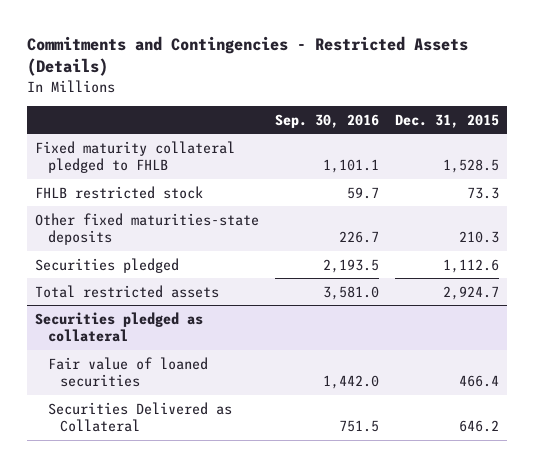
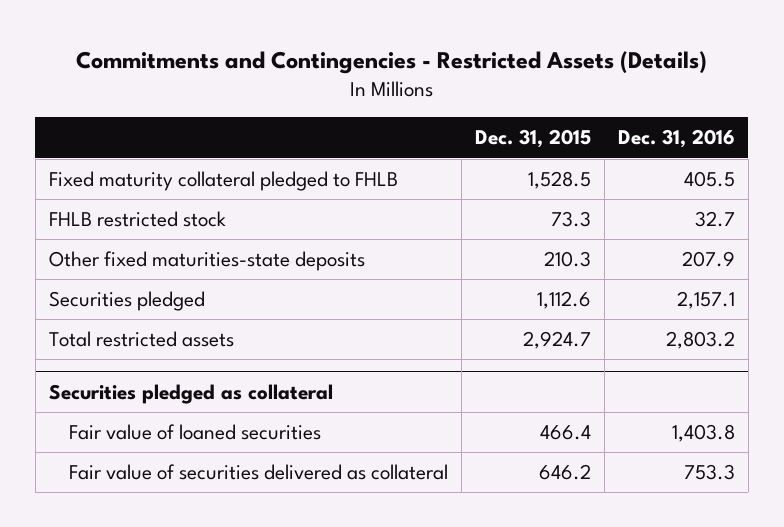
- | Sep. 30, 2016 | Dec. 31, 2015
+ | Dec. 31, 2015 | Dec. 31, 2016
@ Securities pledged as collateral
- Securities Delivered as Collateral | 751.5 | 646.2
+ Fair value of securities delivered as collateral | 646.2 | 753.3

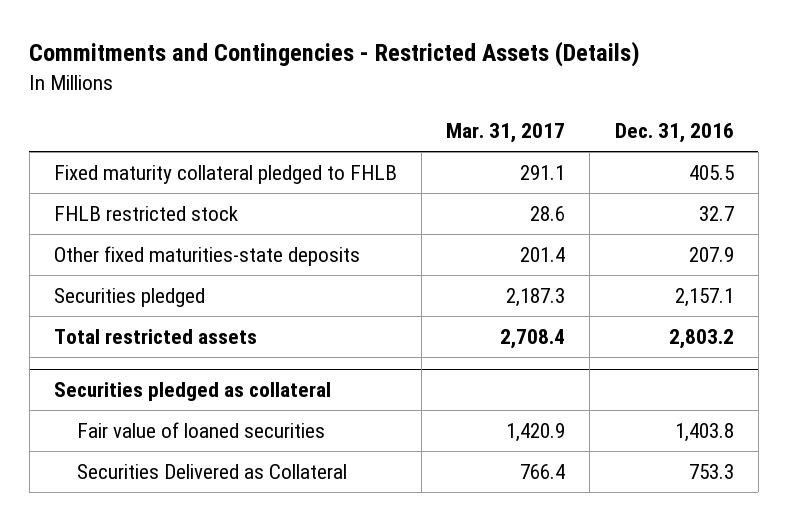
- | Dec. 31, 2015 | Dec. 31, 2016
+ | Mar. 31, 2017 | Dec. 31, 2016
@ Securities pledged as collateral
- Fair value of securities delivered as collateral | 646.2 | 753.3
+ Securities Delivered as Collateral | 766.4 | 753.3

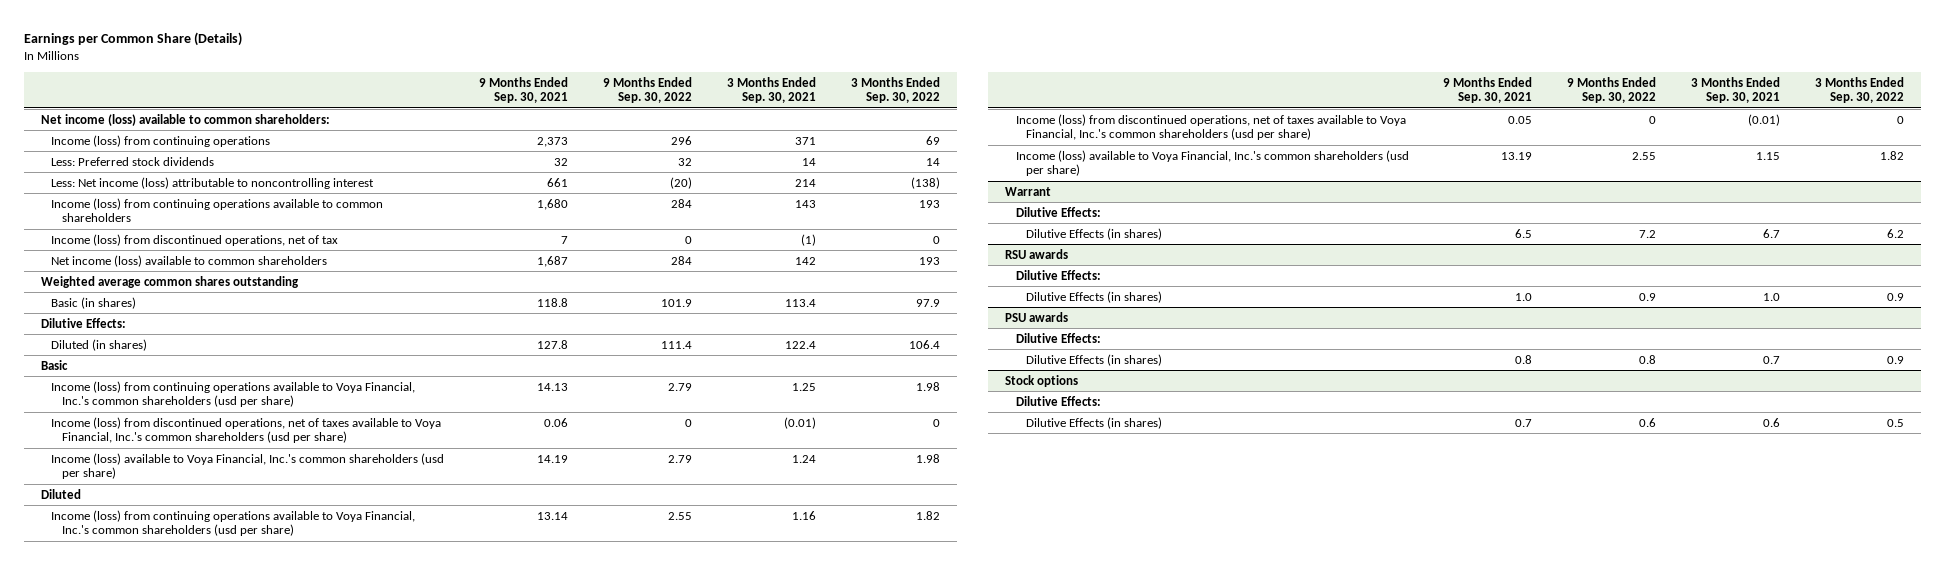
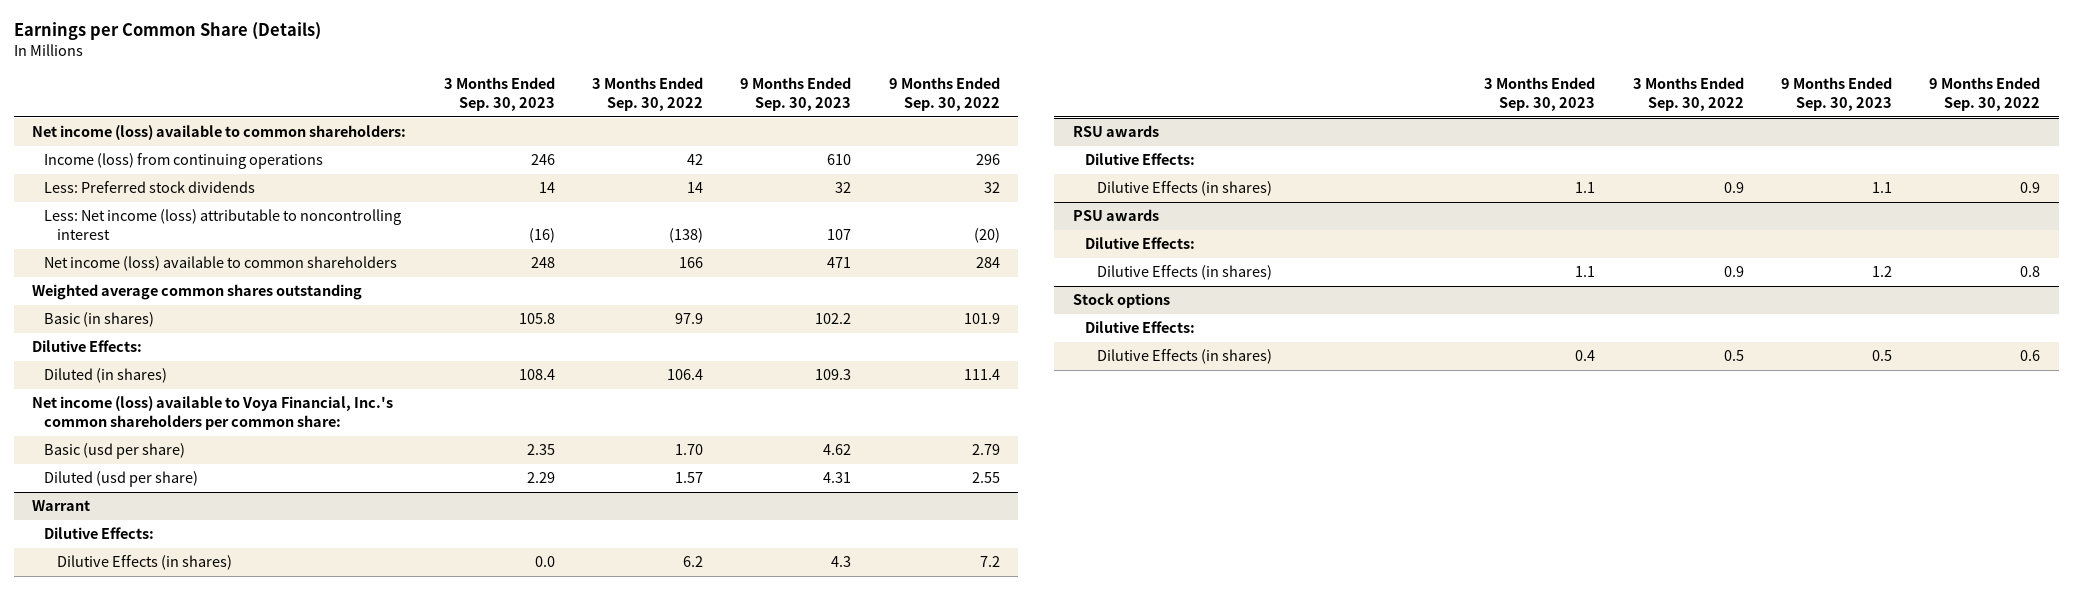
- | 9 Months Ended Sep. 30, 2021 | 9 Months Ended Sep. 30, 2022 | 3 Months Ended Sep. 30, 2021 | 3 Months Ended Sep. 30, 2022
+ | 3 Months Ended Sep. 30, 2023 | 3 Months Ended Sep. 30, 2022 | 9 Months Ended Sep. 30, 2023 | 9 Months Ended Sep. 30, 2022
- Income (loss) from continuing operations | 2,373 | 296 | 371 | 69
+ Income (loss) from continuing operations | 246 | 42 | 610 | 296
- Income (loss) from continuing operations available to common shareholders | 1,680 | 284 | 143 | 193
- Income (loss) from discontinued operations, net of tax | 7 | 0 | (1) | 0
- Net income (loss) available to common shareholders | 1,687 | 284 | 142 | 193
+ Net income (loss) available to common shareholders | 248 | 166 | 471 | 284
- Basic
- Income (loss) from continuing operations available to Voya Financial, Inc.'s common shareholders (usd per share) | 14.13 | 2.79 | 1.25 | 1.98
- Income (loss) from discontinued operations, net of taxes available to Voya Financial, Inc.'s common shareholders (usd per share) | 0.06 | 0 | (0.01) | 0
- Income (loss) available to Voya Financial, Inc.'s common shareholders (usd per share) | 14.19 | 2.79 | 1.24 | 1.98
- Diluted
- Income (loss) from continuing operations available to Voya Financial, Inc.'s common shareholders (usd per share) | 13.14 | 2.55 | 1.16 | 1.82
- Income (loss) from discontinued operations, net of taxes available to Voya Financial, Inc.'s common shareholders (usd per share) | 0.05 | 0 | (0.01) | 0
- Income (loss) available to Voya Financial, Inc.'s common shareholders (usd per share) | 13.19 | 2.55 | 1.15 | 1.82
+ Net income (loss) available to Voya Financial, Inc.'s common shareholders per common share:
+ Basic (usd per share) | 2.35 | 1.70 | 4.62 | 2.79
+ Diluted (usd per share) | 2.29 | 1.57 | 4.31 | 2.55

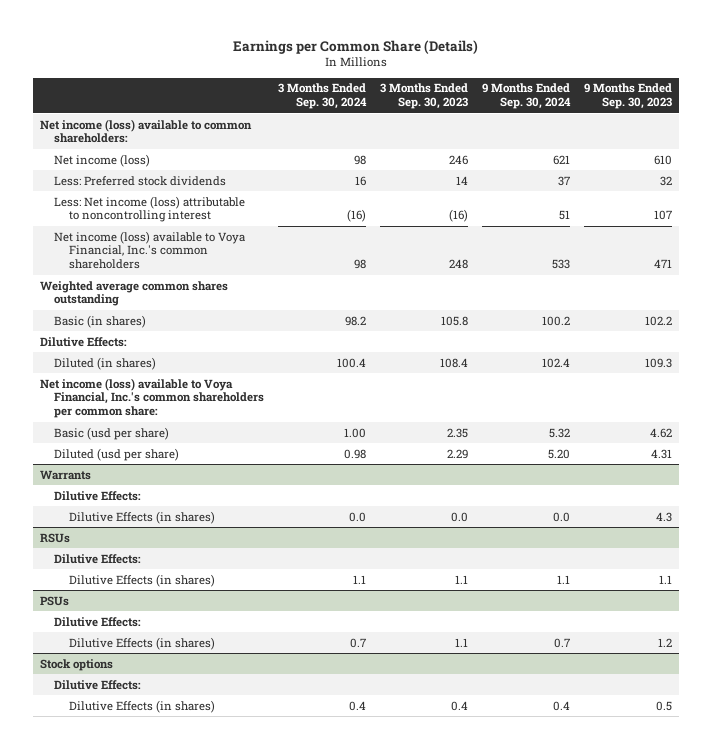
- | 3 Months Ended Sep. 30, 2023 | 3 Months Ended Sep. 30, 2022 | 9 Months Ended Sep. 30, 2023 | 9 Months Ended Sep. 30, 2022
+ | 3 Months Ended Sep. 30, 2024 | 3 Months Ended Sep. 30, 2023 | 9 Months Ended Sep. 30, 2024 | 9 Months Ended Sep. 30, 2023
- Income (loss) from continuing operations | 246 | 42 | 610 | 296
+ Net income (loss) | 98 | 246 | 621 | 610
- Net income (loss) available to common shareholders | 248 | 166 | 471 | 284
+ Net income (loss) available to Voya Financial, Inc.'s common shareholders | 98 | 248 | 533 | 471
- Warrant
+ Warrants
- RSU awards
+ RSUs
- PSU awards
+ PSUs

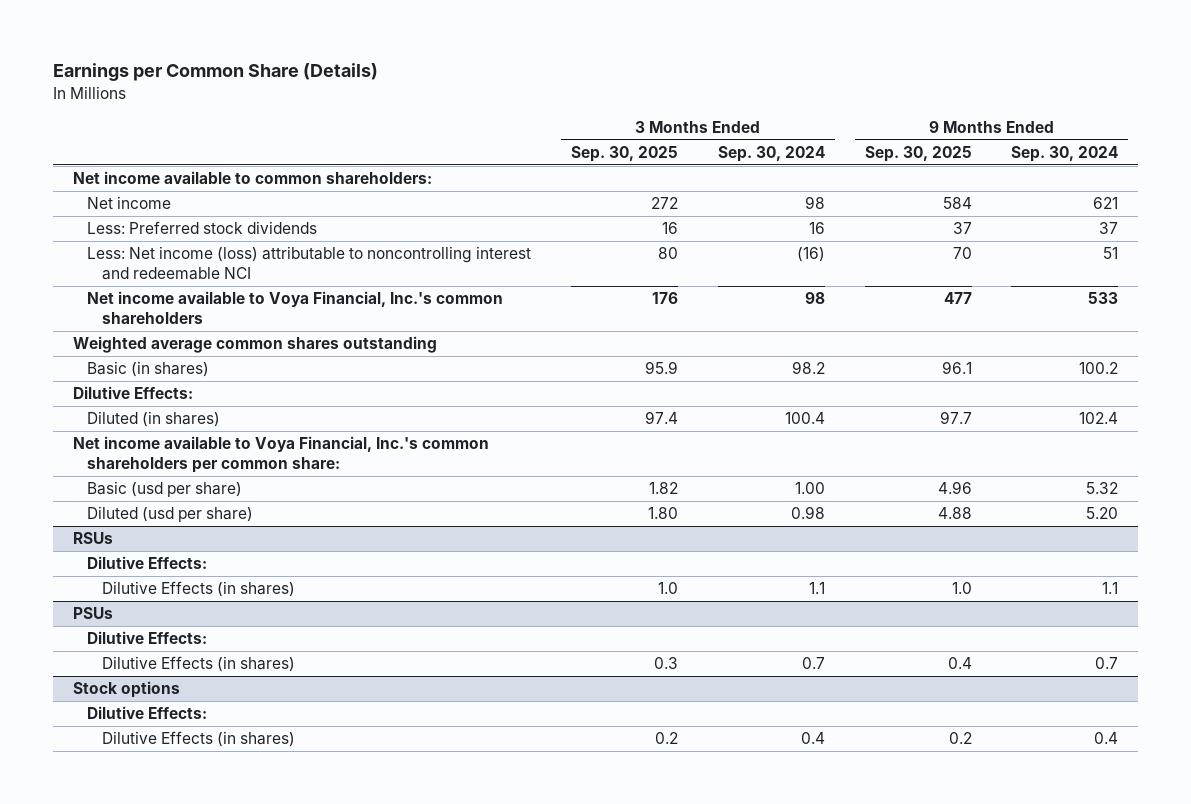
- | 3 Months Ended Sep. 30, 2024 | 3 Months Ended Sep. 30, 2023 | 9 Months Ended Sep. 30, 2024 | 9 Months Ended Sep. 30, 2023
+ | 3 Months Ended Sep. 30, 2025 | 3 Months Ended Sep. 30, 2024 | 9 Months Ended Sep. 30, 2025 | 9 Months Ended Sep. 30, 2024
- Net income (loss) available to common shareholders:
- Net income (loss) | 98 | 246 | 621 | 610
+ Net income available to common shareholders:
+ Net income | 272 | 98 | 584 | 621
- Less: Net income (loss) attributable to noncontrolling interest | (16) | (16) | 51 | 107
- Net income (loss) available to Voya Financial, Inc.'s common shareholders | 98 | 248 | 533 | 471
+ Less: Net income (loss) attributable to noncontrolling interest and redeemable NCI | 80 | (16) | 70 | 51
+ Net income available to Voya Financial, Inc.'s common shareholders | 176 | 98 | 477 | 533
- Net income (loss) available to Voya Financial, Inc.'s common shareholders per common share:
+ Net income available to Voya Financial, Inc.'s common shareholders per common share:
- Warrants
- Dilutive Effects:
- Dilutive Effects (in shares) | 0.0 | 0.0 | 0.0 | 4.3

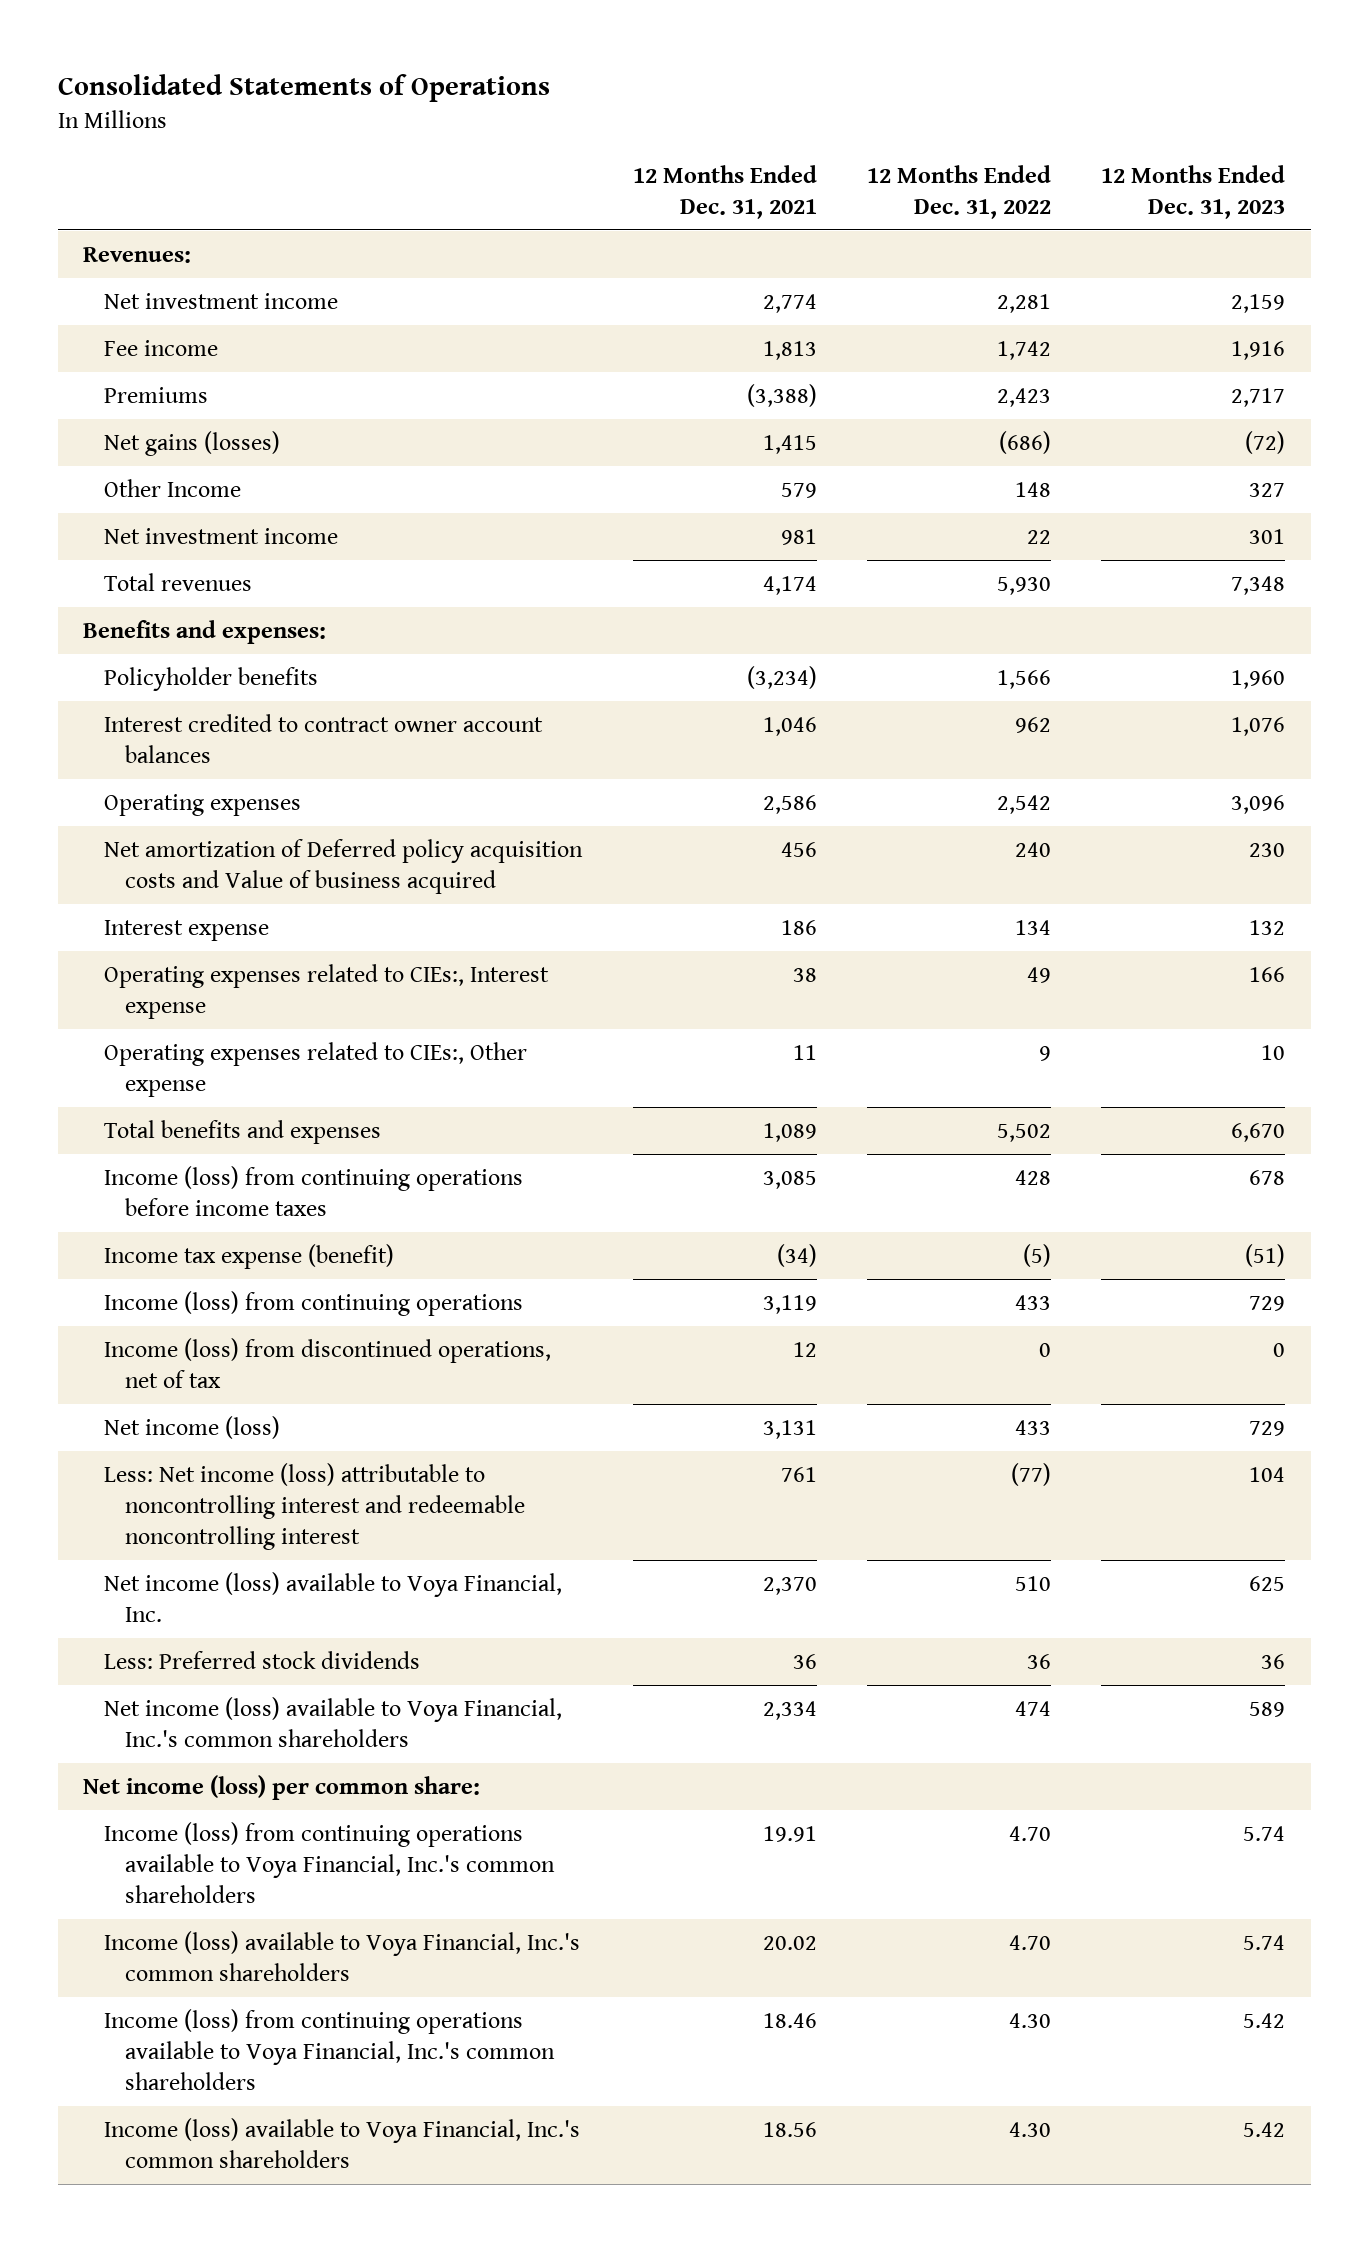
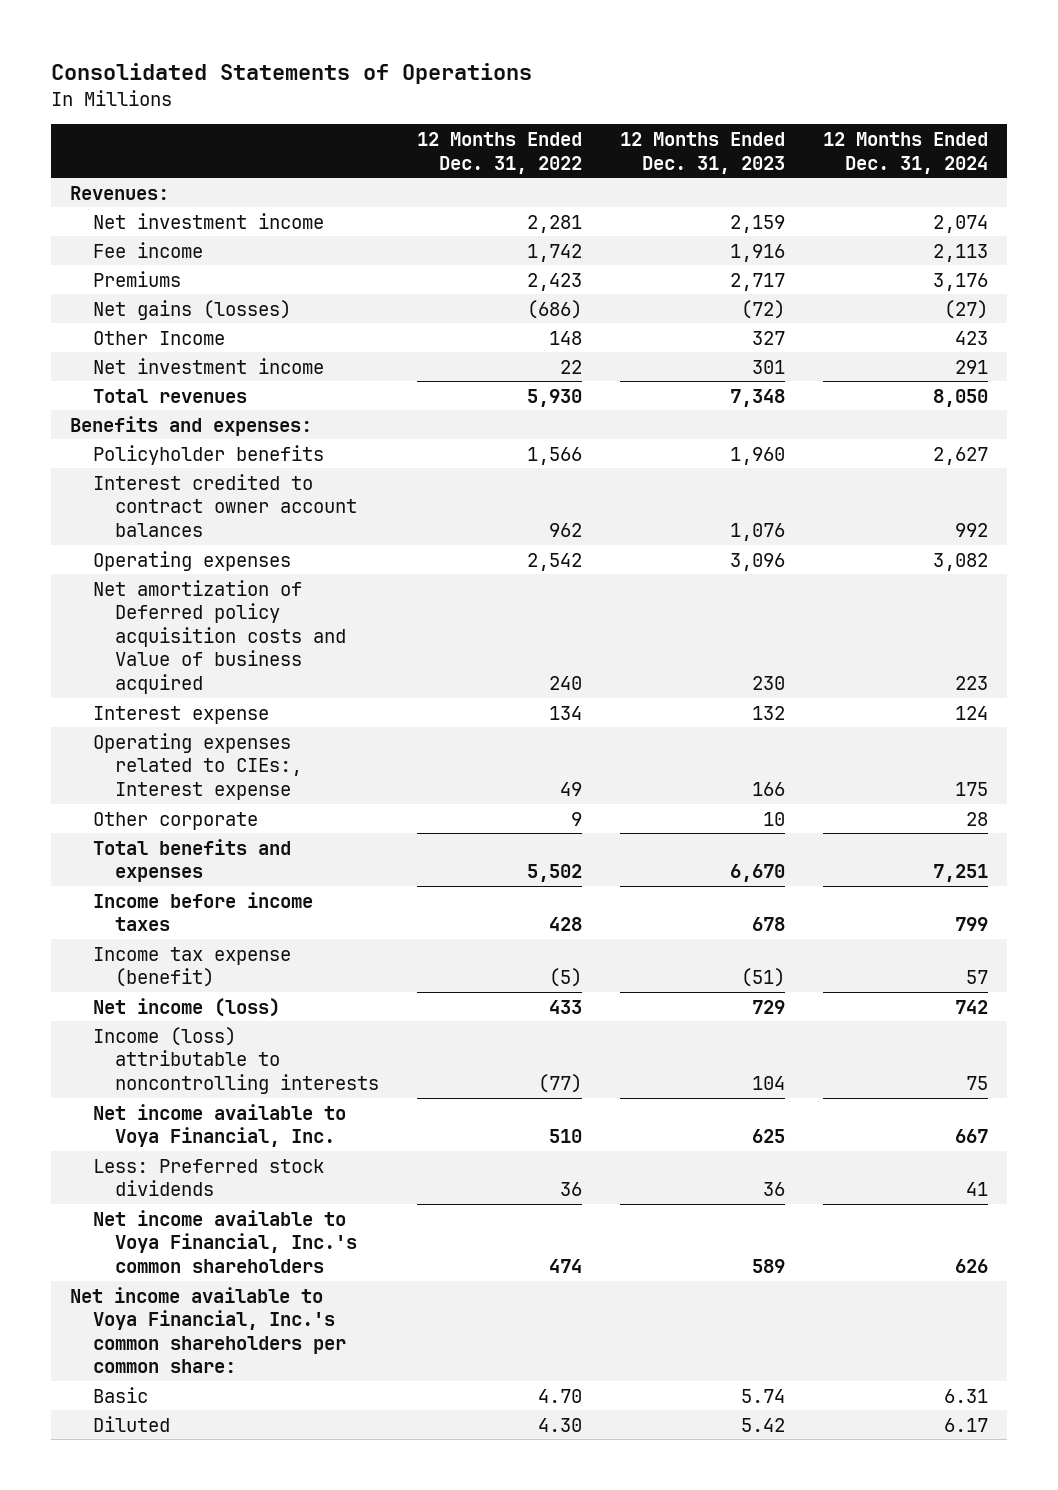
- | 12 Months Ended Dec. 31, 2021 | 12 Months Ended Dec. 31, 2022 | 12 Months Ended Dec. 31, 2023
+ | 12 Months Ended Dec. 31, 2022 | 12 Months Ended Dec. 31, 2023 | 12 Months Ended Dec. 31, 2024
- Operating expenses related to CIEs:, Other expense | 11 | 9 | 10
+ Other corporate | 9 | 10 | 28
- Income (loss) from continuing operations before income taxes | 3,085 | 428 | 678
+ Income before income taxes | 428 | 678 | 799
- Income (loss) from continuing operations | 3,119 | 433 | 729
- Income (loss) from discontinued operations, net of tax | 12 | 0 | 0
- Less: Net income (loss) attributable to noncontrolling interest and redeemable noncontrolling interest | 761 | (77) | 104
- Net income (loss) available to Voya Financial, Inc. | 2,370 | 510 | 625
+ Income (loss) attributable to noncontrolling interests | (77) | 104 | 75
+ Net income available to Voya Financial, Inc. | 510 | 625 | 667
- Net income (loss) available to Voya Financial, Inc.'s common shareholders | 2,334 | 474 | 589
- Net income (loss) per common share:
- Income (loss) from continuing operations available to Voya Financial, Inc.'s common shareholders | 19.91 | 4.70 | 5.74
- Income (loss) available to Voya Financial, Inc.'s common shareholders | 20.02 | 4.70 | 5.74
- Income (loss) from continuing operations available to Voya Financial, Inc.'s common shareholders | 18.46 | 4.30 | 5.42
- Income (loss) available to Voya Financial, Inc.'s common shareholders | 18.56 | 4.30 | 5.42
+ Net income available to Voya Financial, Inc.'s common shareholders | 474 | 589 | 626
+ Net income available to Voya Financial, Inc.'s common shareholders per common share:
+ Basic | 4.70 | 5.74 | 6.31
+ Diluted | 4.30 | 5.42 | 6.17

